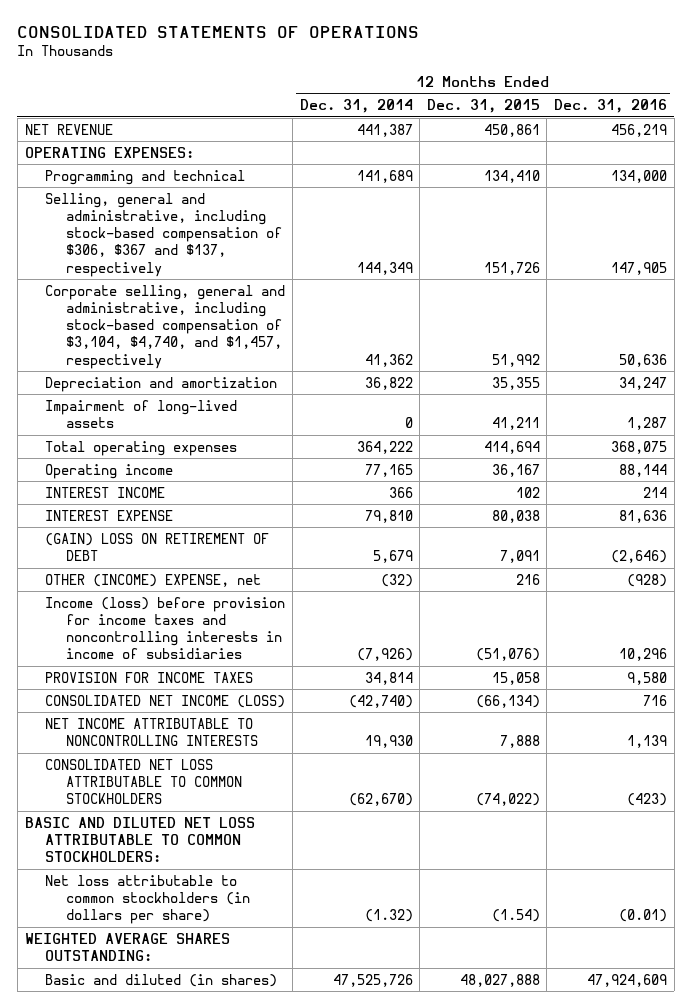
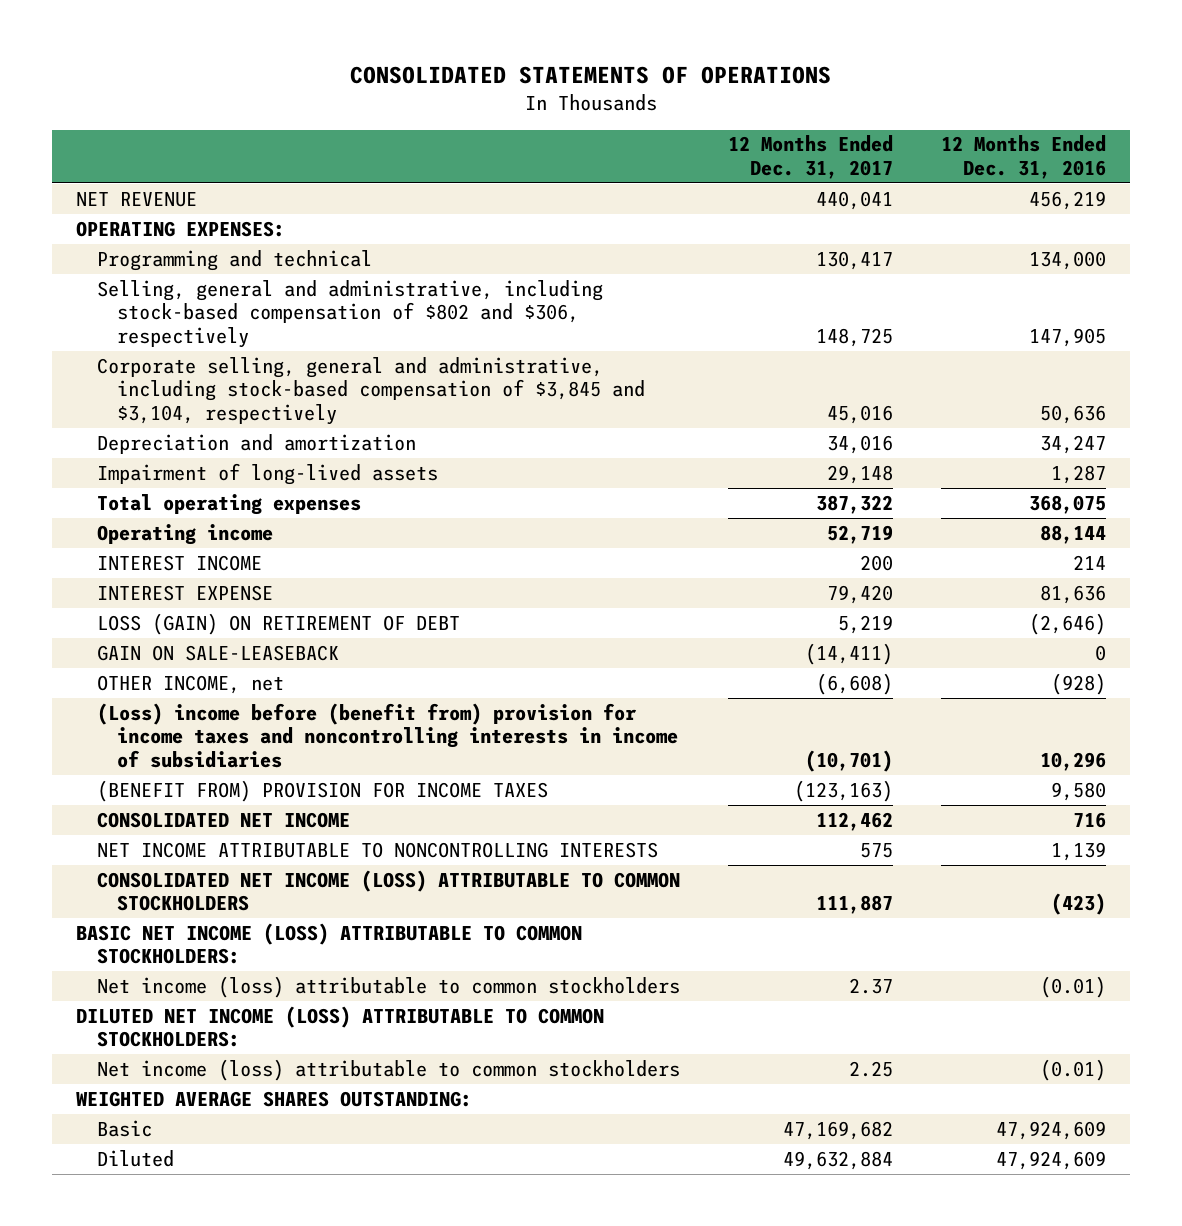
- | 12 Months Ended Dec. 31, 2014 | 12 Months Ended Dec. 31, 2015 | 12 Months Ended Dec. 31, 2016
+ | 12 Months Ended Dec. 31, 2017 | 12 Months Ended Dec. 31, 2016
- Selling, general and administrative, including stock-based compensation of $306, $367 and $137, respectively | 144,349 | 151,726 | 147,905
- Corporate selling, general and administrative, including stock-based compensation of $3,104, $4,740, and $1,457, respectively | 41,362 | 51,992 | 50,636
+ Selling, general and administrative, including stock-based compensation of $802 and $306, respectively | 148,725 | 147,905
+ Corporate selling, general and administrative, including stock-based compensation of $3,845 and $3,104, respectively | 45,016 | 50,636
- (GAIN) LOSS ON RETIREMENT OF DEBT | 5,679 | 7,091 | (2,646)
- OTHER (INCOME) EXPENSE, net | (32) | 216 | (928)
- Income (loss) before provision for income taxes and noncontrolling interests in income of subsidiaries | (7,926) | (51,076) | 10,296
- PROVISION FOR INCOME TAXES | 34,814 | 15,058 | 9,580
- CONSOLIDATED NET INCOME (LOSS) | (42,740) | (66,134) | 716
+ LOSS (GAIN) ON RETIREMENT OF DEBT | 5,219 | (2,646)
+ GAIN ON SALE-LEASEBACK | (14,411) | 0
+ OTHER INCOME, net | (6,608) | (928)
+ (Loss) income before (benefit from) provision for income taxes and noncontrolling interests in income of subsidiaries | (10,701) | 10,296
+ (BENEFIT FROM) PROVISION FOR INCOME TAXES | (123,163) | 9,580
+ CONSOLIDATED NET INCOME | 112,462 | 716
- CONSOLIDATED NET LOSS ATTRIBUTABLE TO COMMON STOCKHOLDERS | (62,670) | (74,022) | (423)
- BASIC AND DILUTED NET LOSS ATTRIBUTABLE TO COMMON STOCKHOLDERS:
- Net loss attributable to common stockholders (in dollars per share) | (1.32) | (1.54) | (0.01)
+ CONSOLIDATED NET INCOME (LOSS) ATTRIBUTABLE TO COMMON STOCKHOLDERS | 111,887 | (423)
+ BASIC NET INCOME (LOSS) ATTRIBUTABLE TO COMMON STOCKHOLDERS:
+ Net income (loss) attributable to common stockholders | 2.37 | (0.01)
+ DILUTED NET INCOME (LOSS) ATTRIBUTABLE TO COMMON STOCKHOLDERS:
+ Net income (loss) attributable to common stockholders | 2.25 | (0.01)
- Basic and diluted (in shares) | 47,525,726 | 48,027,888 | 47,924,609
+ Basic | 47,169,682 | 47,924,609
+ Diluted | 49,632,884 | 47,924,609

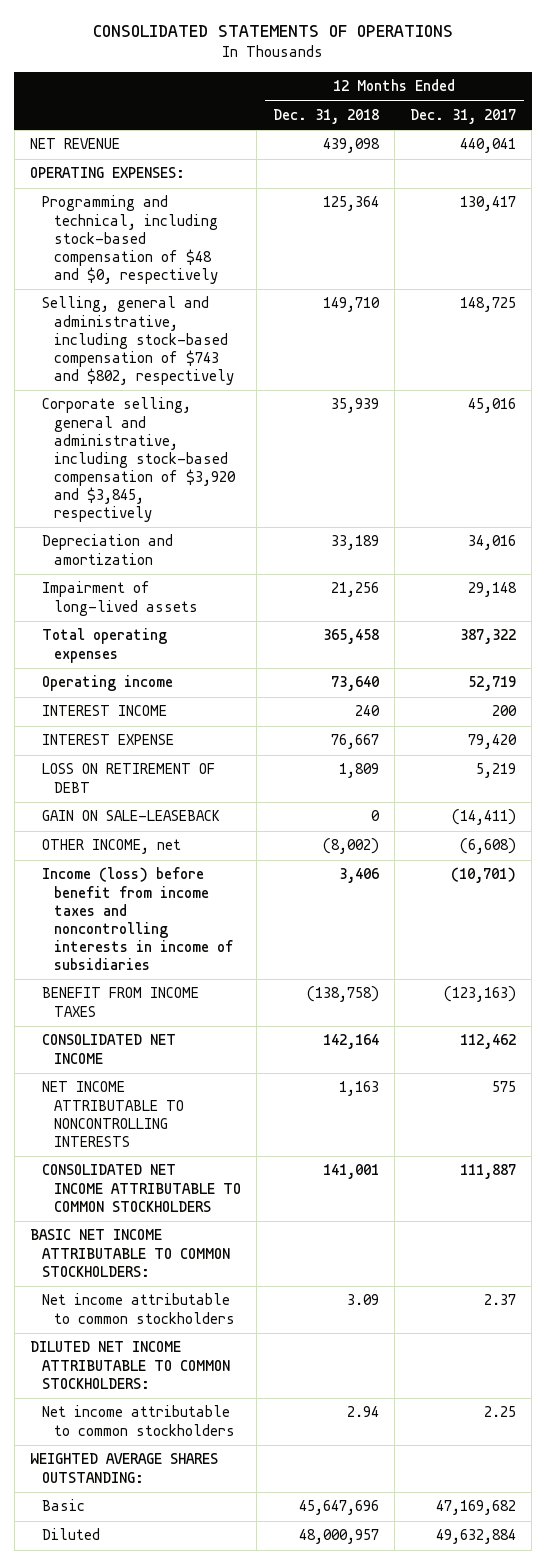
- | 12 Months Ended Dec. 31, 2017 | 12 Months Ended Dec. 31, 2016
+ | 12 Months Ended Dec. 31, 2018 | 12 Months Ended Dec. 31, 2017
- Programming and technical | 130,417 | 134,000
- Selling, general and administrative, including stock-based compensation of $802 and $306, respectively | 148,725 | 147,905
- Corporate selling, general and administrative, including stock-based compensation of $3,845 and $3,104, respectively | 45,016 | 50,636
+ Programming and technical, including stock-based compensation of $48 and $0, respectively | 125,364 | 130,417
+ Selling, general and administrative, including stock-based compensation of $743 and $802, respectively | 149,710 | 148,725
+ Corporate selling, general and administrative, including stock-based compensation of $3,920 and $3,845, respectively | 35,939 | 45,016
- LOSS (GAIN) ON RETIREMENT OF DEBT | 5,219 | (2,646)
+ LOSS ON RETIREMENT OF DEBT | 1,809 | 5,219
- (Loss) income before (benefit from) provision for income taxes and noncontrolling interests in income of subsidiaries | (10,701) | 10,296
- (BENEFIT FROM) PROVISION FOR INCOME TAXES | (123,163) | 9,580
+ Income (loss) before benefit from income taxes and noncontrolling interests in income of subsidiaries | 3,406 | (10,701)
+ BENEFIT FROM INCOME TAXES | (138,758) | (123,163)
- CONSOLIDATED NET INCOME (LOSS) ATTRIBUTABLE TO COMMON STOCKHOLDERS | 111,887 | (423)
- BASIC NET INCOME (LOSS) ATTRIBUTABLE TO COMMON STOCKHOLDERS:
- Net income (loss) attributable to common stockholders | 2.37 | (0.01)
- DILUTED NET INCOME (LOSS) ATTRIBUTABLE TO COMMON STOCKHOLDERS:
- Net income (loss) attributable to common stockholders | 2.25 | (0.01)
+ CONSOLIDATED NET INCOME ATTRIBUTABLE TO COMMON STOCKHOLDERS | 141,001 | 111,887
+ BASIC NET INCOME ATTRIBUTABLE TO COMMON STOCKHOLDERS:
+ Net income attributable to common stockholders | 3.09 | 2.37
+ DILUTED NET INCOME ATTRIBUTABLE TO COMMON STOCKHOLDERS:
+ Net income attributable to common stockholders | 2.94 | 2.25

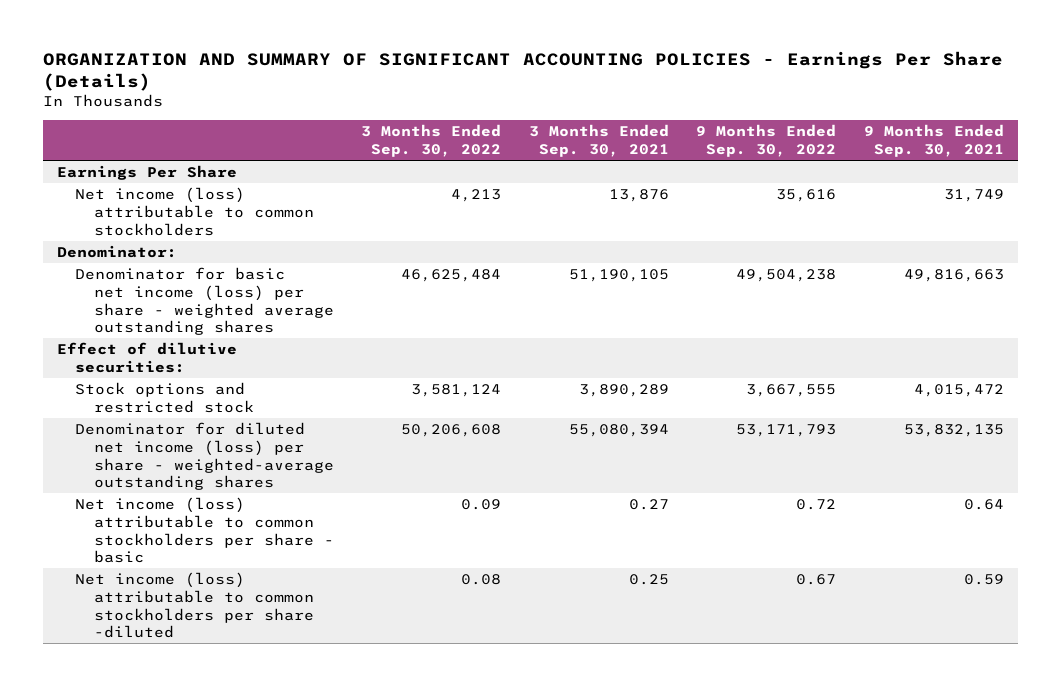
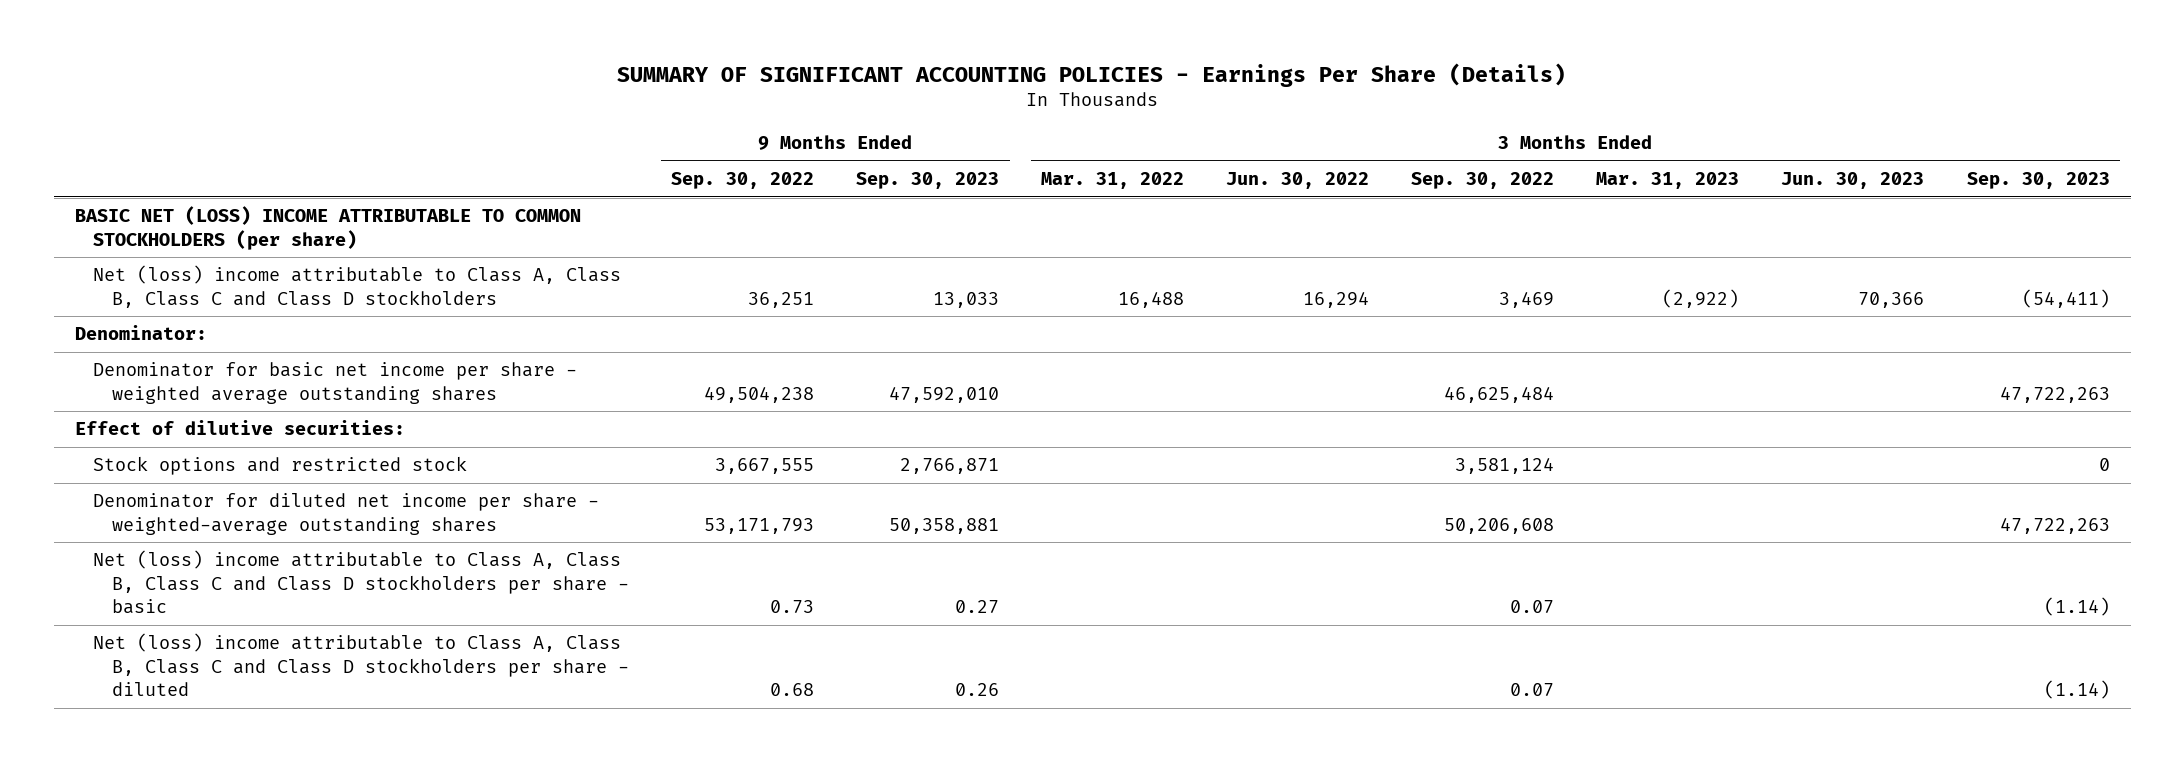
- ORGANIZATION AND SUMMARY OF SIGNIFICANT ACCOUNTING POLICIES - Earnings Per Share (Details)
+ SUMMARY OF SIGNIFICANT ACCOUNTING POLICIES - Earnings Per Share (Details)
- | 3 Months Ended Sep. 30, 2022 | 3 Months Ended Sep. 30, 2021 | 9 Months Ended Sep. 30, 2022 | 9 Months Ended Sep. 30, 2021
+ | 9 Months Ended Sep. 30, 2022 | 9 Months Ended Sep. 30, 2023 | 3 Months Ended Mar. 31, 2022 | 3 Months Ended Jun. 30, 2022 | 3 Months Ended Sep. 30, 2022 | 3 Months Ended Mar. 31, 2023 | 3 Months Ended Jun. 30, 2023 | 3 Months Ended Sep. 30, 2023
- Earnings Per Share
- Net income (loss) attributable to common stockholders | 4,213 | 13,876 | 35,616 | 31,749
+ BASIC NET (LOSS) INCOME ATTRIBUTABLE TO COMMON STOCKHOLDERS (per share)
+ Net (loss) income attributable to Class A, Class B, Class C and Class D stockholders | 36,251 | 13,033 | 16,488 | 16,294 | 3,469 | (2,922) | 70,366 | (54,411)
- Denominator for basic net income (loss) per share - weighted average outstanding shares | 46,625,484 | 51,190,105 | 49,504,238 | 49,816,663
+ Denominator for basic net income per share - weighted average outstanding shares | 49,504,238 | 47,592,010 | | | 46,625,484 | | | 47,722,263
- Denominator for diluted net income (loss) per share - weighted-average outstanding shares | 50,206,608 | 55,080,394 | 53,171,793 | 53,832,135
- Net income (loss) attributable to common stockholders per share - basic | 0.09 | 0.27 | 0.72 | 0.64
- Net income (loss) attributable to common stockholders per share -diluted | 0.08 | 0.25 | 0.67 | 0.59
+ Denominator for diluted net income per share - weighted-average outstanding shares | 53,171,793 | 50,358,881 | | | 50,206,608 | | | 47,722,263
+ Net (loss) income attributable to Class A, Class B, Class C and Class D stockholders per share - basic | 0.73 | 0.27 | | | 0.07 | | | (1.14)
+ Net (loss) income attributable to Class A, Class B, Class C and Class D stockholders per share - diluted | 0.68 | 0.26 | | | 0.07 | | | (1.14)

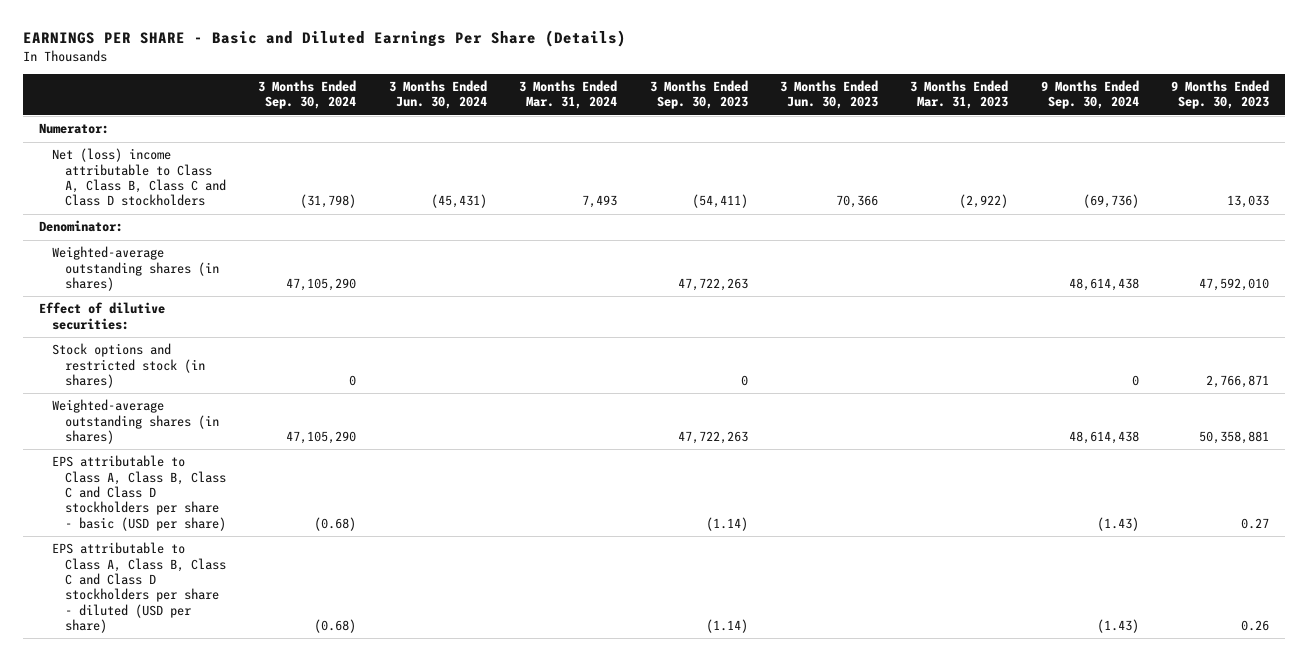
- SUMMARY OF SIGNIFICANT ACCOUNTING POLICIES - Earnings Per Share (Details)
+ EARNINGS PER SHARE - Basic and Diluted Earnings Per Share (Details)
- | 9 Months Ended Sep. 30, 2022 | 9 Months Ended Sep. 30, 2023 | 3 Months Ended Mar. 31, 2022 | 3 Months Ended Jun. 30, 2022 | 3 Months Ended Sep. 30, 2022 | 3 Months Ended Mar. 31, 2023 | 3 Months Ended Jun. 30, 2023 | 3 Months Ended Sep. 30, 2023
+ | 3 Months Ended Sep. 30, 2024 | 3 Months Ended Jun. 30, 2024 | 3 Months Ended Mar. 31, 2024 | 3 Months Ended Sep. 30, 2023 | 3 Months Ended Jun. 30, 2023 | 3 Months Ended Mar. 31, 2023 | 9 Months Ended Sep. 30, 2024 | 9 Months Ended Sep. 30, 2023
- BASIC NET (LOSS) INCOME ATTRIBUTABLE TO COMMON STOCKHOLDERS (per share)
+ Numerator:
- Denominator for basic net income per share - weighted average outstanding shares | 49,504,238 | 47,592,010 | | | 46,625,484 | | | 47,722,263
+ Weighted-average outstanding shares (in shares) | 47,105,290 | | | 47,722,263 | | | 48,614,438 | 47,592,010
- Stock options and restricted stock | 3,667,555 | 2,766,871 | | | 3,581,124 | | | 0
- Denominator for diluted net income per share - weighted-average outstanding shares | 53,171,793 | 50,358,881 | | | 50,206,608 | | | 47,722,263
- Net (loss) income attributable to Class A, Class B, Class C and Class D stockholders per share - basic | 0.73 | 0.27 | | | 0.07 | | | (1.14)
- Net (loss) income attributable to Class A, Class B, Class C and Class D stockholders per share - diluted | 0.68 | 0.26 | | | 0.07 | | | (1.14)
+ Stock options and restricted stock (in shares) | 0 | | | 0 | | | 0 | 2,766,871
+ Weighted-average outstanding shares (in shares) | 47,105,290 | | | 47,722,263 | | | 48,614,438 | 50,358,881
+ EPS attributable to Class A, Class B, Class C and Class D stockholders per share - basic (USD per share) | (0.68) | | | (1.14) | | | (1.43) | 0.27
+ EPS attributable to Class A, Class B, Class C and Class D stockholders per share - diluted (USD per share) | (0.68) | | | (1.14) | | | (1.43) | 0.26

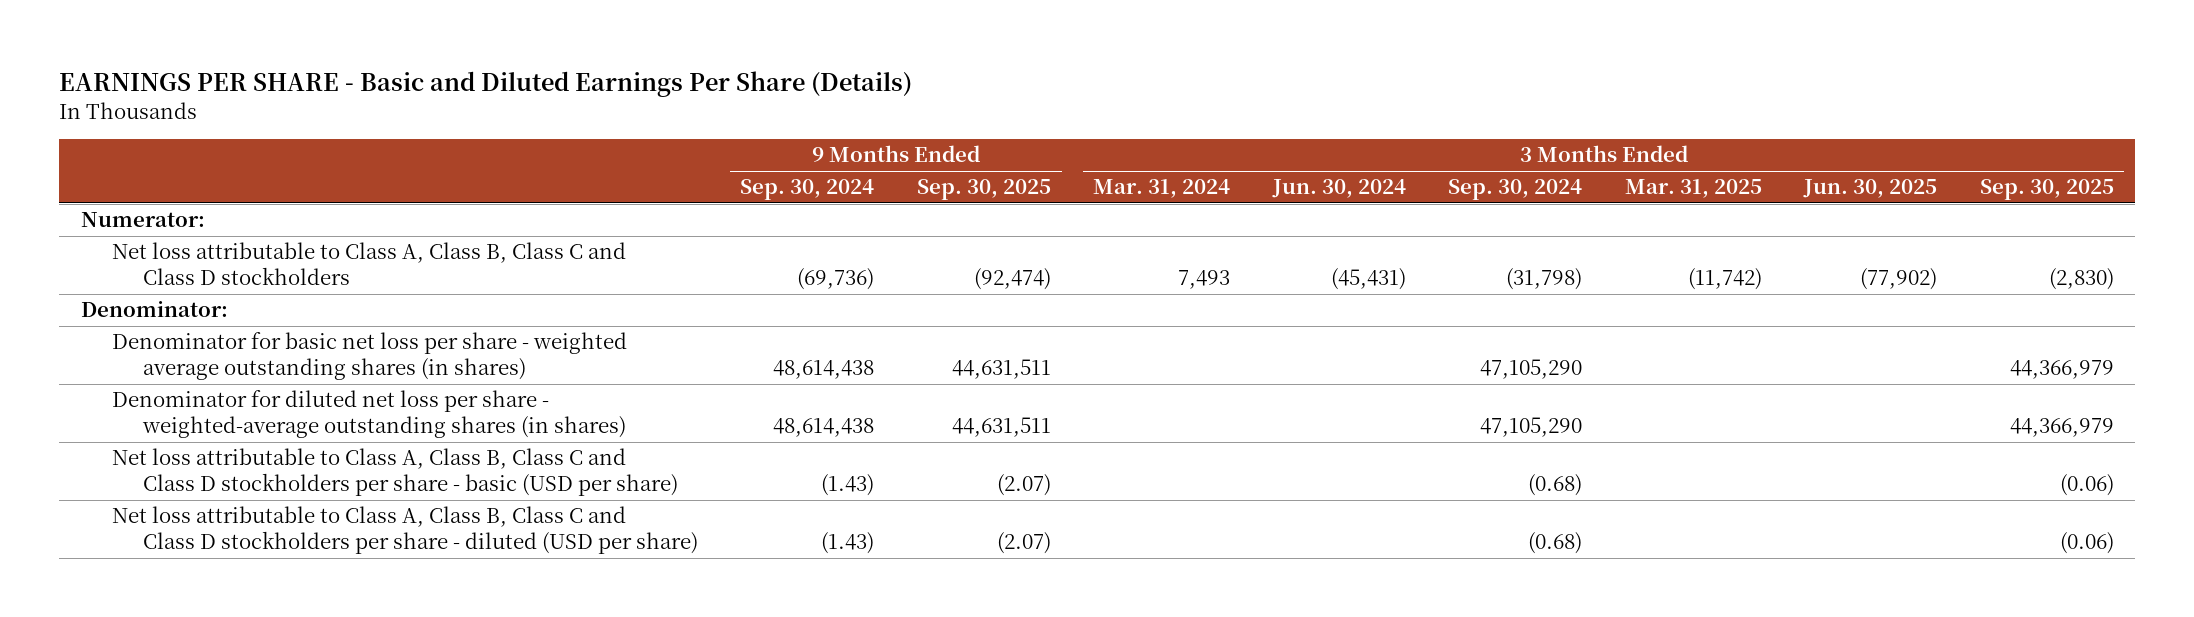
- | 3 Months Ended Sep. 30, 2024 | 3 Months Ended Jun. 30, 2024 | 3 Months Ended Mar. 31, 2024 | 3 Months Ended Sep. 30, 2023 | 3 Months Ended Jun. 30, 2023 | 3 Months Ended Mar. 31, 2023 | 9 Months Ended Sep. 30, 2024 | 9 Months Ended Sep. 30, 2023
+ | 9 Months Ended Sep. 30, 2024 | 9 Months Ended Sep. 30, 2025 | 3 Months Ended Mar. 31, 2024 | 3 Months Ended Jun. 30, 2024 | 3 Months Ended Sep. 30, 2024 | 3 Months Ended Mar. 31, 2025 | 3 Months Ended Jun. 30, 2025 | 3 Months Ended Sep. 30, 2025
- Net (loss) income attributable to Class A, Class B, Class C and Class D stockholders | (31,798) | (45,431) | 7,493 | (54,411) | 70,366 | (2,922) | (69,736) | 13,033
+ Net loss attributable to Class A, Class B, Class C and Class D stockholders | (69,736) | (92,474) | 7,493 | (45,431) | (31,798) | (11,742) | (77,902) | (2,830)
- Weighted-average outstanding shares (in shares) | 47,105,290 | | | 47,722,263 | | | 48,614,438 | 47,592,010
- Effect of dilutive securities:
- Stock options and restricted stock (in shares) | 0 | | | 0 | | | 0 | 2,766,871
- Weighted-average outstanding shares (in shares) | 47,105,290 | | | 47,722,263 | | | 48,614,438 | 50,358,881
- EPS attributable to Class A, Class B, Class C and Class D stockholders per share - basic (USD per share) | (0.68) | | | (1.14) | | | (1.43) | 0.27
- EPS attributable to Class A, Class B, Class C and Class D stockholders per share - diluted (USD per share) | (0.68) | | | (1.14) | | | (1.43) | 0.26
+ Denominator for basic net loss per share - weighted average outstanding shares (in shares) | 48,614,438 | 44,631,511 | | | 47,105,290 | | | 44,366,979
+ Denominator for diluted net loss per share - weighted-average outstanding shares (in shares) | 48,614,438 | 44,631,511 | | | 47,105,290 | | | 44,366,979
+ Net loss attributable to Class A, Class B, Class C and Class D stockholders per share - basic (USD per share) | (1.43) | (2.07) | | | (0.68) | | | (0.06)
+ Net loss attributable to Class A, Class B, Class C and Class D stockholders per share - diluted (USD per share) | (1.43) | (2.07) | | | (0.68) | | | (0.06)

